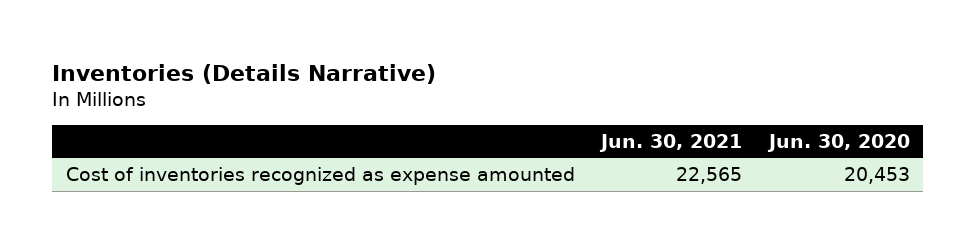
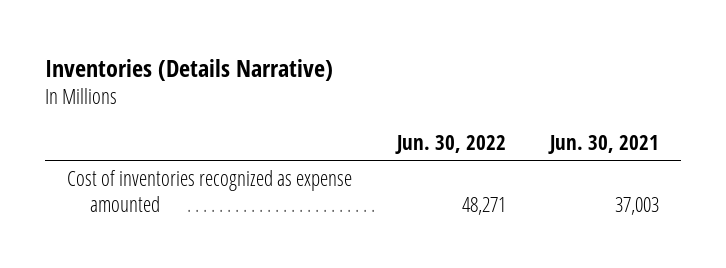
- | Jun. 30, 2021 | Jun. 30, 2020
+ | Jun. 30, 2022 | Jun. 30, 2021
- Cost of inventories recognized as expense amounted | 22,565 | 20,453
+ Cost of inventories recognized as expense amounted | 48,271 | 37,003

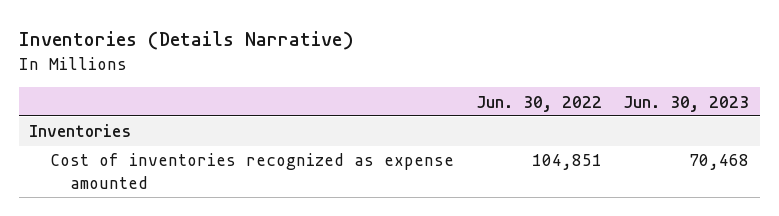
- | Jun. 30, 2022 | Jun. 30, 2021
+ | Jun. 30, 2022 | Jun. 30, 2023
- Cost of inventories recognized as expense amounted | 48,271 | 37,003
+ Inventories
+ Cost of inventories recognized as expense amounted | 104,851 | 70,468

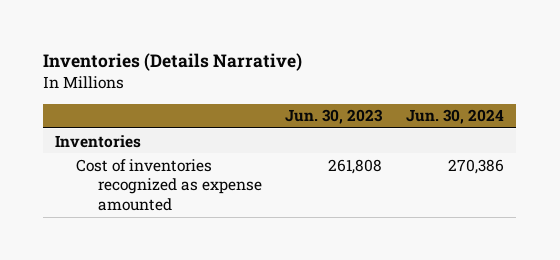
- | Jun. 30, 2022 | Jun. 30, 2023
+ | Jun. 30, 2023 | Jun. 30, 2024
- Cost of inventories recognized as expense amounted | 104,851 | 70,468
+ Cost of inventories recognized as expense amounted | 261,808 | 270,386

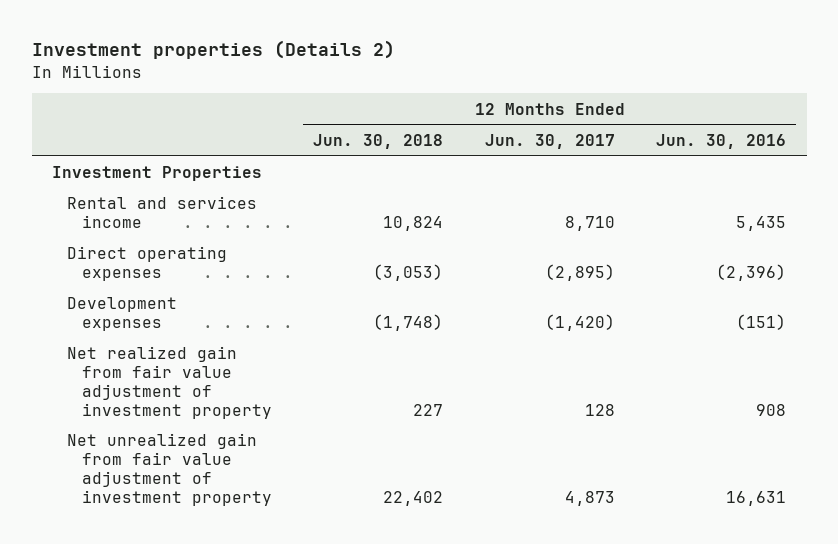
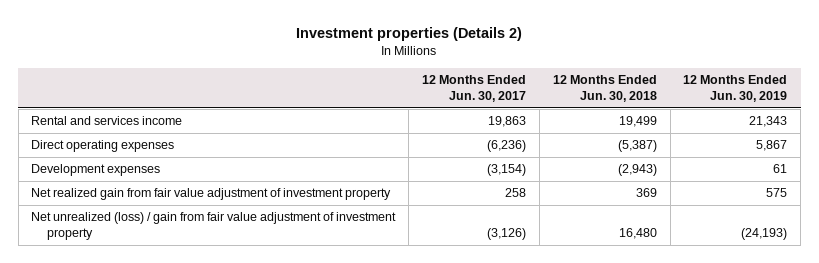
- | 12 Months Ended Jun. 30, 2018 | 12 Months Ended Jun. 30, 2017 | 12 Months Ended Jun. 30, 2016
+ | 12 Months Ended Jun. 30, 2017 | 12 Months Ended Jun. 30, 2018 | 12 Months Ended Jun. 30, 2019
- Investment Properties
- Rental and services income | 10,824 | 8,710 | 5,435
- Direct operating expenses | (3,053) | (2,895) | (2,396)
- Development expenses | (1,748) | (1,420) | (151)
- Net realized gain from fair value adjustment of investment property | 227 | 128 | 908
- Net unrealized gain from fair value adjustment of investment property | 22,402 | 4,873 | 16,631
+ Rental and services income | 19,863 | 19,499 | 21,343
+ Direct operating expenses | (6,236) | (5,387) | 5,867
+ Development expenses | (3,154) | (2,943) | 61
+ Net realized gain from fair value adjustment of investment property | 258 | 369 | 575
+ Net unrealized (loss) / gain from fair value adjustment of investment property | (3,126) | 16,480 | (24,193)

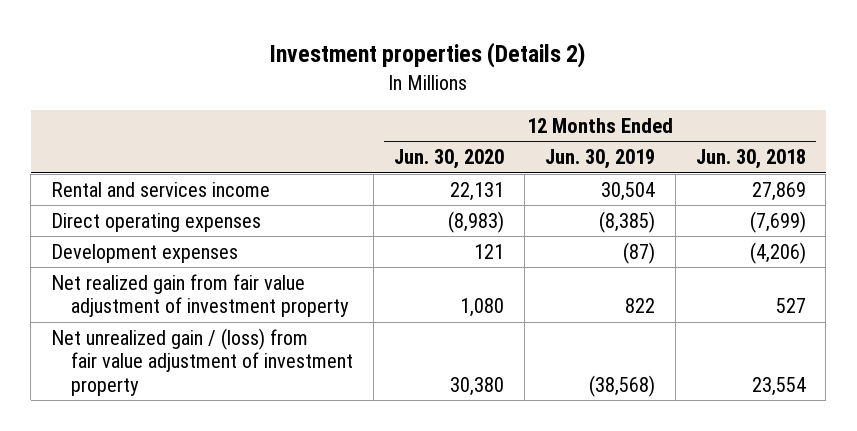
- | 12 Months Ended Jun. 30, 2017 | 12 Months Ended Jun. 30, 2018 | 12 Months Ended Jun. 30, 2019
+ | 12 Months Ended Jun. 30, 2020 | 12 Months Ended Jun. 30, 2019 | 12 Months Ended Jun. 30, 2018
- Rental and services income | 19,863 | 19,499 | 21,343
- Direct operating expenses | (6,236) | (5,387) | 5,867
- Development expenses | (3,154) | (2,943) | 61
- Net realized gain from fair value adjustment of investment property | 258 | 369 | 575
- Net unrealized (loss) / gain from fair value adjustment of investment property | (3,126) | 16,480 | (24,193)
+ Rental and services income | 22,131 | 30,504 | 27,869
+ Direct operating expenses | (8,983) | (8,385) | (7,699)
+ Development expenses | 121 | (87) | (4,206)
+ Net realized gain from fair value adjustment of investment property | 1,080 | 822 | 527
+ Net unrealized gain / (loss) from fair value adjustment of investment property | 30,380 | (38,568) | 23,554

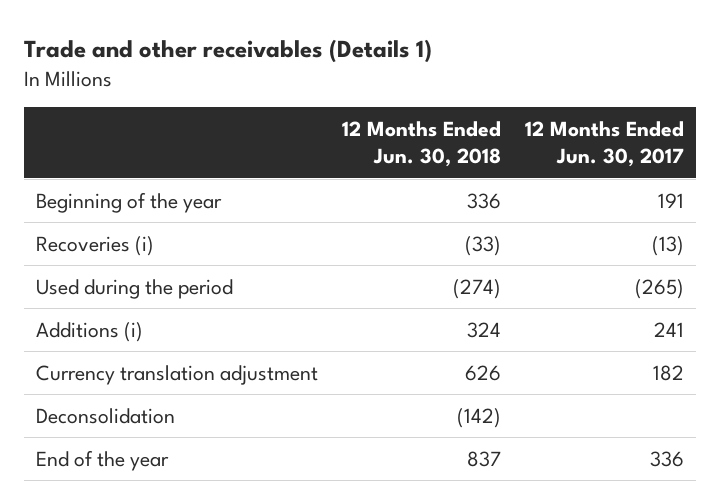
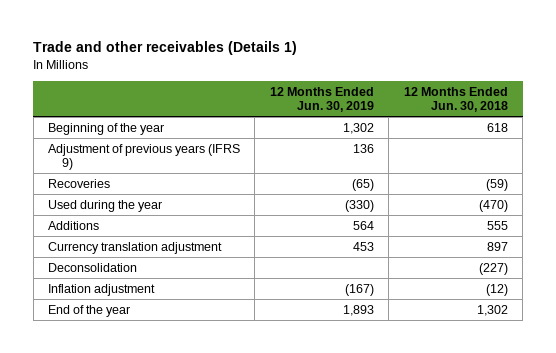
- | 12 Months Ended Jun. 30, 2018 | 12 Months Ended Jun. 30, 2017
+ | 12 Months Ended Jun. 30, 2019 | 12 Months Ended Jun. 30, 2018
- Beginning of the year | 336 | 191
- Recoveries (i) | (33) | (13)
- Used during the period | (274) | (265)
- Additions (i) | 324 | 241
- Currency translation adjustment | 626 | 182
- Deconsolidation | (142) |
- End of the year | 837 | 336
+ Beginning of the year | 1,302 | 618
+ Adjustment of previous years (IFRS 9) | 136 |
+ Recoveries | (65) | (59)
+ Used during the year | (330) | (470)
+ Additions | 564 | 555
+ Currency translation adjustment | 453 | 897
+ Deconsolidation | | (227)
+ Inflation adjustment | (167) | (12)
+ End of the year | 1,893 | 1,302

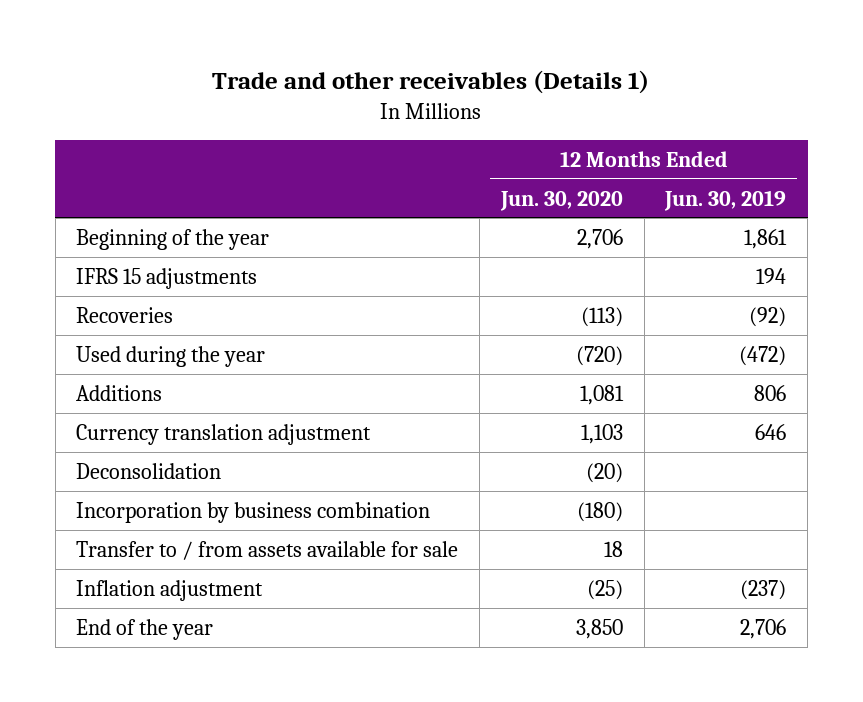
- | 12 Months Ended Jun. 30, 2019 | 12 Months Ended Jun. 30, 2018
+ | 12 Months Ended Jun. 30, 2020 | 12 Months Ended Jun. 30, 2019
- Beginning of the year | 1,302 | 618
- Adjustment of previous years (IFRS 9) | 136 |
- Recoveries | (65) | (59)
- Used during the year | (330) | (470)
- Additions | 564 | 555
- Currency translation adjustment | 453 | 897
+ Beginning of the year | 2,706 | 1,861
+ IFRS 15 adjustments | | 194
+ Recoveries | (113) | (92)
+ Used during the year | (720) | (472)
+ Additions | 1,081 | 806
+ Currency translation adjustment | 1,103 | 646
- Inflation adjustment | (167) | (12)
- End of the year | 1,893 | 1,302
+ Incorporation by business combination | (180) |
+ Transfer to / from assets available for sale | 18 |
+ Inflation adjustment | (25) | (237)
+ End of the year | 3,850 | 2,706

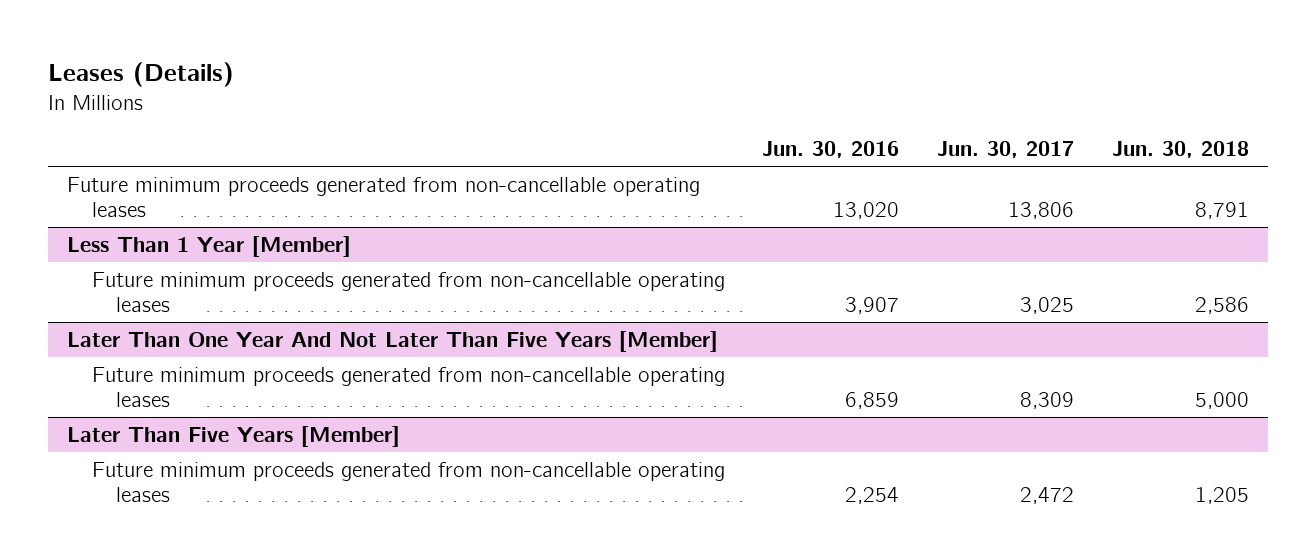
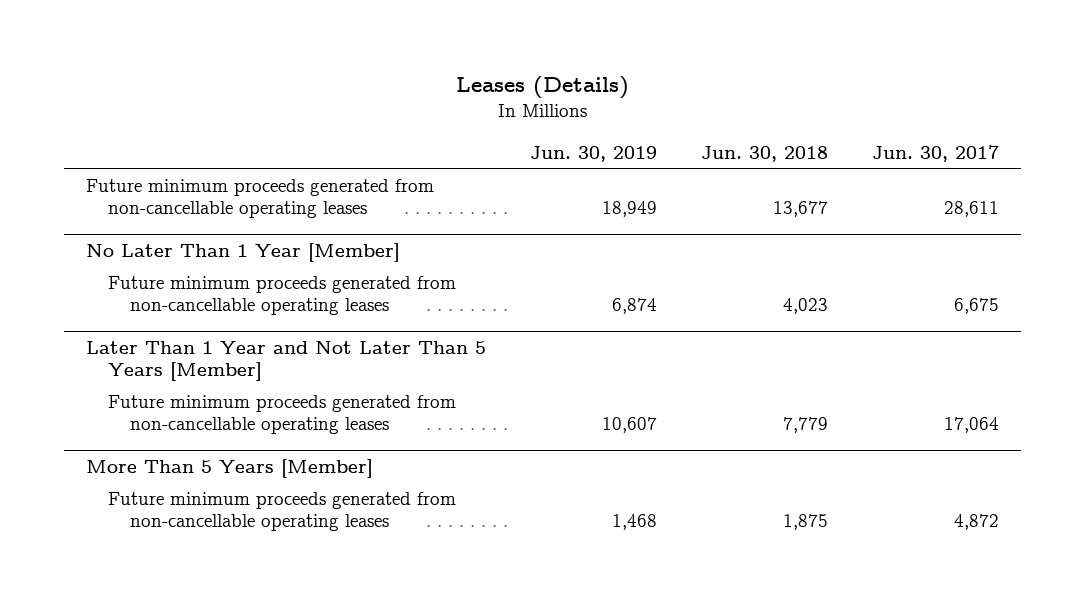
- | Jun. 30, 2016 | Jun. 30, 2017 | Jun. 30, 2018
+ | Jun. 30, 2019 | Jun. 30, 2018 | Jun. 30, 2017
- Future minimum proceeds generated from non-cancellable operating leases | 13,020 | 13,806 | 8,791
- Less Than 1 Year [Member]
- Future minimum proceeds generated from non-cancellable operating leases | 3,907 | 3,025 | 2,586
- Later Than One Year And Not Later Than Five Years [Member]
- Future minimum proceeds generated from non-cancellable operating leases | 6,859 | 8,309 | 5,000
- Later Than Five Years [Member]
- Future minimum proceeds generated from non-cancellable operating leases | 2,254 | 2,472 | 1,205
+ Future minimum proceeds generated from non-cancellable operating leases | 18,949 | 13,677 | 28,611
+ No Later Than 1 Year [Member]
+ Future minimum proceeds generated from non-cancellable operating leases | 6,874 | 4,023 | 6,675
+ Later Than 1 Year and Not Later Than 5 Years [Member]
+ Future minimum proceeds generated from non-cancellable operating leases | 10,607 | 7,779 | 17,064
+ More Than 5 Years [Member]
+ Future minimum proceeds generated from non-cancellable operating leases | 1,468 | 1,875 | 4,872

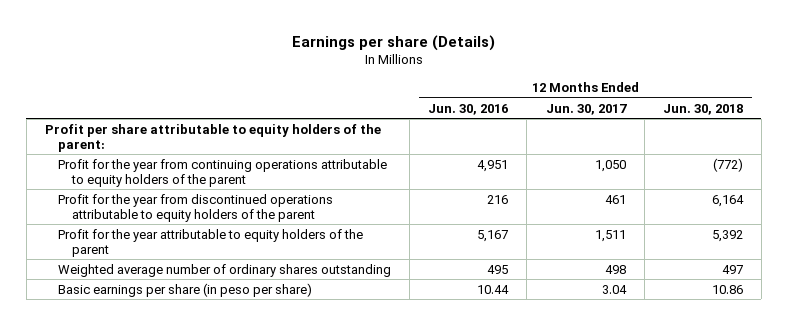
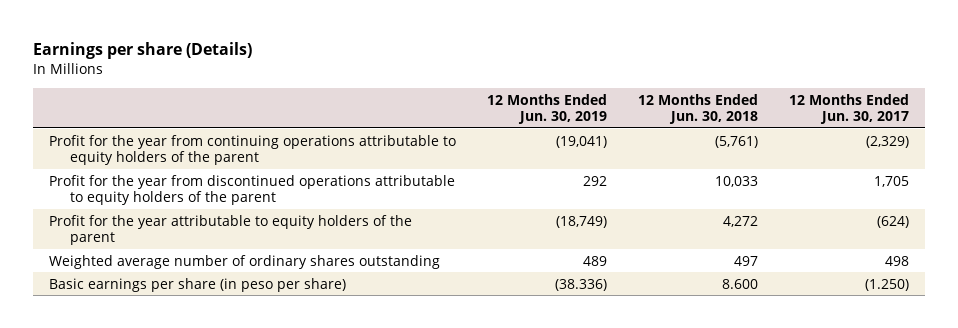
- | 12 Months Ended Jun. 30, 2016 | 12 Months Ended Jun. 30, 2017 | 12 Months Ended Jun. 30, 2018
+ | 12 Months Ended Jun. 30, 2019 | 12 Months Ended Jun. 30, 2018 | 12 Months Ended Jun. 30, 2017
- Profit per share attributable to equity holders of the parent:
- Profit for the year from continuing operations attributable to equity holders of the parent | 4,951 | 1,050 | (772)
- Profit for the year from discontinued operations attributable to equity holders of the parent | 216 | 461 | 6,164
- Profit for the year attributable to equity holders of the parent | 5,167 | 1,511 | 5,392
+ Profit for the year from continuing operations attributable to equity holders of the parent | (19,041) | (5,761) | (2,329)
+ Profit for the year from discontinued operations attributable to equity holders of the parent | 292 | 10,033 | 1,705
+ Profit for the year attributable to equity holders of the parent | (18,749) | 4,272 | (624)
- Basic earnings per share (in peso per share) | 10.44 | 3.04 | 10.86
+ Basic earnings per share (in peso per share) | (38.336) | 8.600 | (1.250)

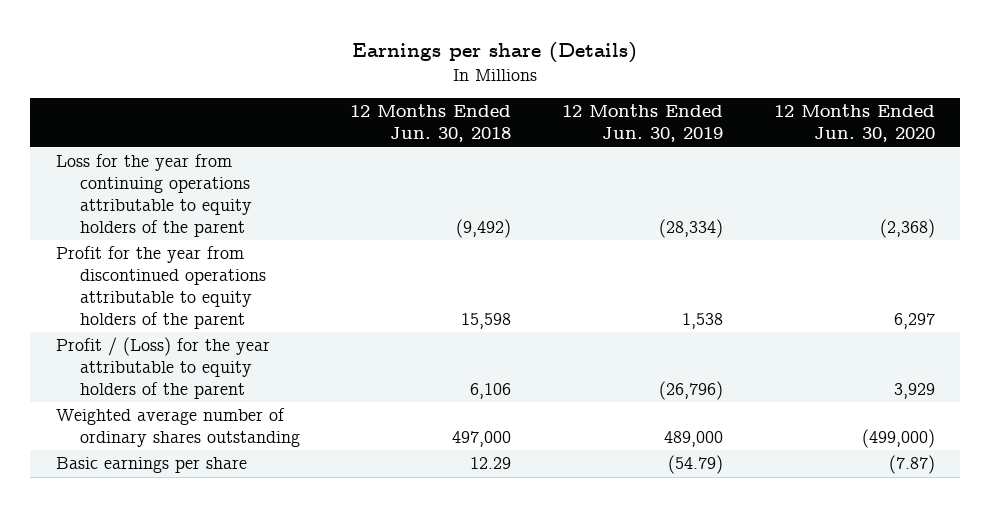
- | 12 Months Ended Jun. 30, 2019 | 12 Months Ended Jun. 30, 2018 | 12 Months Ended Jun. 30, 2017
+ | 12 Months Ended Jun. 30, 2018 | 12 Months Ended Jun. 30, 2019 | 12 Months Ended Jun. 30, 2020
- Profit for the year from continuing operations attributable to equity holders of the parent | (19,041) | (5,761) | (2,329)
- Profit for the year from discontinued operations attributable to equity holders of the parent | 292 | 10,033 | 1,705
- Profit for the year attributable to equity holders of the parent | (18,749) | 4,272 | (624)
- Weighted average number of ordinary shares outstanding | 489 | 497 | 498
- Basic earnings per share (in peso per share) | (38.336) | 8.600 | (1.250)
+ Loss for the year from continuing operations attributable to equity holders of the parent | (9,492) | (28,334) | (2,368)
+ Profit for the year from discontinued operations attributable to equity holders of the parent | 15,598 | 1,538 | 6,297
+ Profit / (Loss) for the year attributable to equity holders of the parent | 6,106 | (26,796) | 3,929
+ Weighted average number of ordinary shares outstanding | 497,000 | 489,000 | (499,000)
+ Basic earnings per share | 12.29 | (54.79) | (7.87)

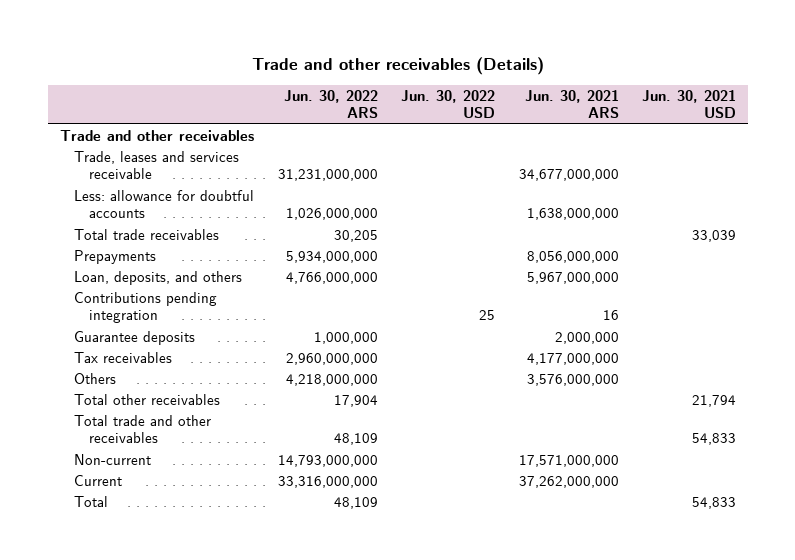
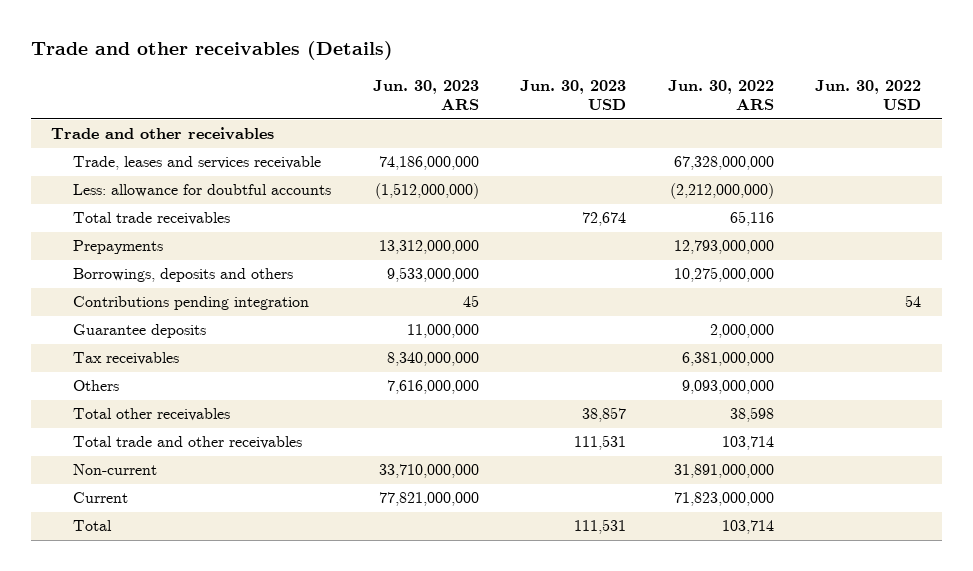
- | Jun. 30, 2022 ARS | Jun. 30, 2022 USD | Jun. 30, 2021 ARS | Jun. 30, 2021 USD
+ | Jun. 30, 2023 ARS | Jun. 30, 2023 USD | Jun. 30, 2022 ARS | Jun. 30, 2022 USD
- Trade, leases and services receivable | 31,231,000,000 | | 34,677,000,000 |
- Less: allowance for doubtful accounts | 1,026,000,000 | | 1,638,000,000 |
- Total trade receivables | 30,205 | | | 33,039
- Prepayments | 5,934,000,000 | | 8,056,000,000 |
- Loan, deposits, and others | 4,766,000,000 | | 5,967,000,000 |
- Contributions pending integration | | 25 | 16 |
- Guarantee deposits | 1,000,000 | | 2,000,000 |
- Tax receivables | 2,960,000,000 | | 4,177,000,000 |
- Others | 4,218,000,000 | | 3,576,000,000 |
- Total other receivables | 17,904 | | | 21,794
- Total trade and other receivables | 48,109 | | | 54,833
- Non-current | 14,793,000,000 | | 17,571,000,000 |
- Current | 33,316,000,000 | | 37,262,000,000 |
- Total | 48,109 | | | 54,833
+ Trade, leases and services receivable | 74,186,000,000 | | 67,328,000,000 |
+ Less: allowance for doubtful accounts | (1,512,000,000) | | (2,212,000,000) |
+ Total trade receivables | | 72,674 | 65,116 |
+ Prepayments | 13,312,000,000 | | 12,793,000,000 |
+ Borrowings, deposits and others | 9,533,000,000 | | 10,275,000,000 |
+ Contributions pending integration | 45 | | | 54
+ Guarantee deposits | 11,000,000 | | 2,000,000 |
+ Tax receivables | 8,340,000,000 | | 6,381,000,000 |
+ Others | 7,616,000,000 | | 9,093,000,000 |
+ Total other receivables | | 38,857 | 38,598 |
+ Total trade and other receivables | | 111,531 | 103,714 |
+ Non-current | 33,710,000,000 | | 31,891,000,000 |
+ Current | 77,821,000,000 | | 71,823,000,000 |
+ Total | | 111,531 | 103,714 |

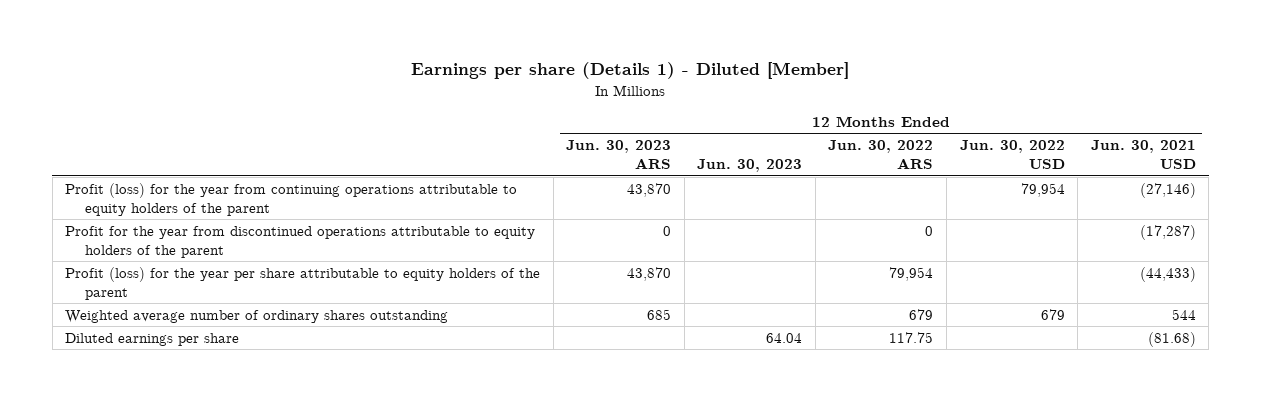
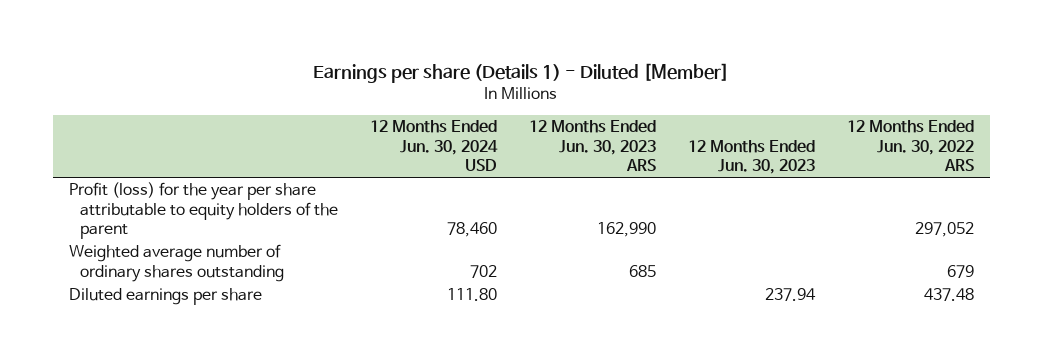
- | 12 Months Ended Jun. 30, 2023 ARS | 12 Months Ended Jun. 30, 2023 | 12 Months Ended Jun. 30, 2022 ARS | 12 Months Ended Jun. 30, 2022 USD | 12 Months Ended Jun. 30, 2021 USD
+ | 12 Months Ended Jun. 30, 2024 USD | 12 Months Ended Jun. 30, 2023 ARS | 12 Months Ended Jun. 30, 2023 | 12 Months Ended Jun. 30, 2022 ARS
- Profit (loss) for the year from continuing operations attributable to equity holders of the parent | 43,870 | | | 79,954 | (27,146)
- Profit for the year from discontinued operations attributable to equity holders of the parent | 0 | | 0 | | (17,287)
- Profit (loss) for the year per share attributable to equity holders of the parent | 43,870 | | 79,954 | | (44,433)
+ Profit (loss) for the year per share attributable to equity holders of the parent | 78,460 | 162,990 | | 297,052
- Diluted earnings per share | | 64.04 | 117.75 | | (81.68)
+ Diluted earnings per share | 111.80 | | 237.94 | 437.48

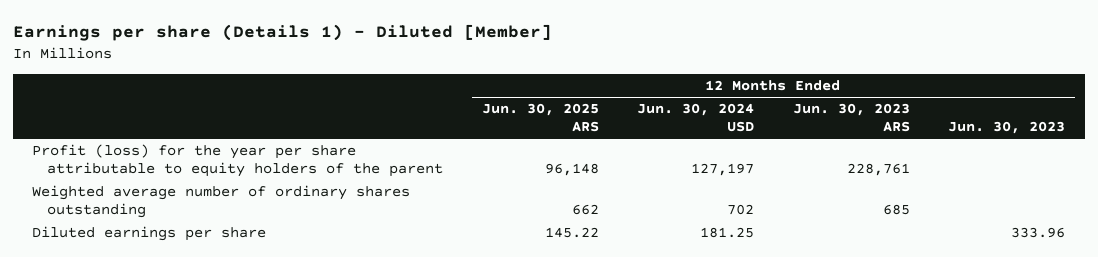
- | 12 Months Ended Jun. 30, 2024 USD | 12 Months Ended Jun. 30, 2023 ARS | 12 Months Ended Jun. 30, 2023 | 12 Months Ended Jun. 30, 2022 ARS
+ | 12 Months Ended Jun. 30, 2025 ARS | 12 Months Ended Jun. 30, 2024 USD | 12 Months Ended Jun. 30, 2023 ARS | 12 Months Ended Jun. 30, 2023
- Profit (loss) for the year per share attributable to equity holders of the parent | 78,460 | 162,990 | | 297,052
+ Profit (loss) for the year per share attributable to equity holders of the parent | 96,148 | 127,197 | 228,761 |
- Diluted earnings per share | 111.80 | | 237.94 | 437.48
+ Diluted earnings per share | 145.22 | 181.25 | | 333.96

